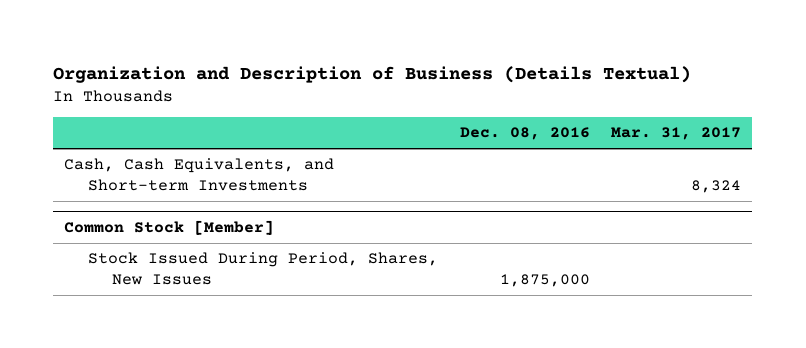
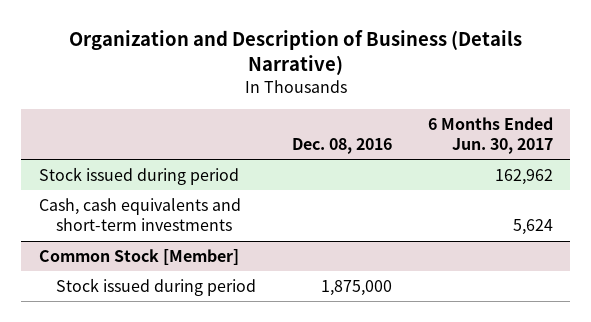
- Organization and Description of Business (Details Textual)
+ Organization and Description of Business (Details Narrative)
- | Dec. 08, 2016 | Mar. 31, 2017
+ | Dec. 08, 2016 | 6 Months Ended Jun. 30, 2017
- Cash, Cash Equivalents, and Short-term Investments | | 8,324
+ Stock issued during period | | 162,962
+ Cash, cash equivalents and short-term investments | | 5,624
@ Common Stock [Member]
- Stock Issued During Period, Shares, New Issues | 1,875,000 |
+ Stock issued during period | 1,875,000 |

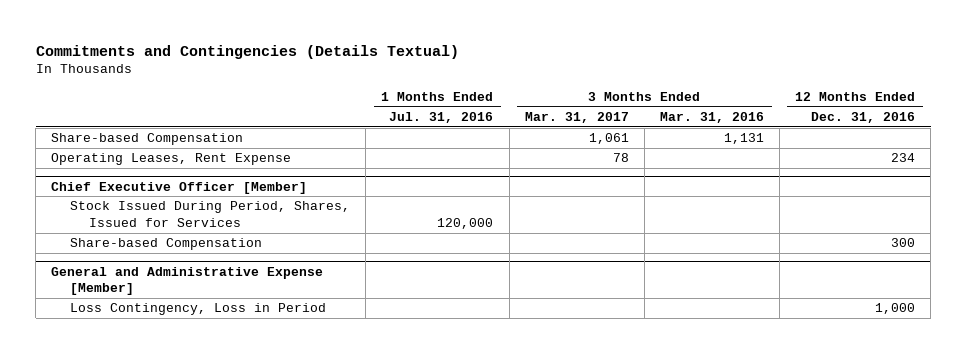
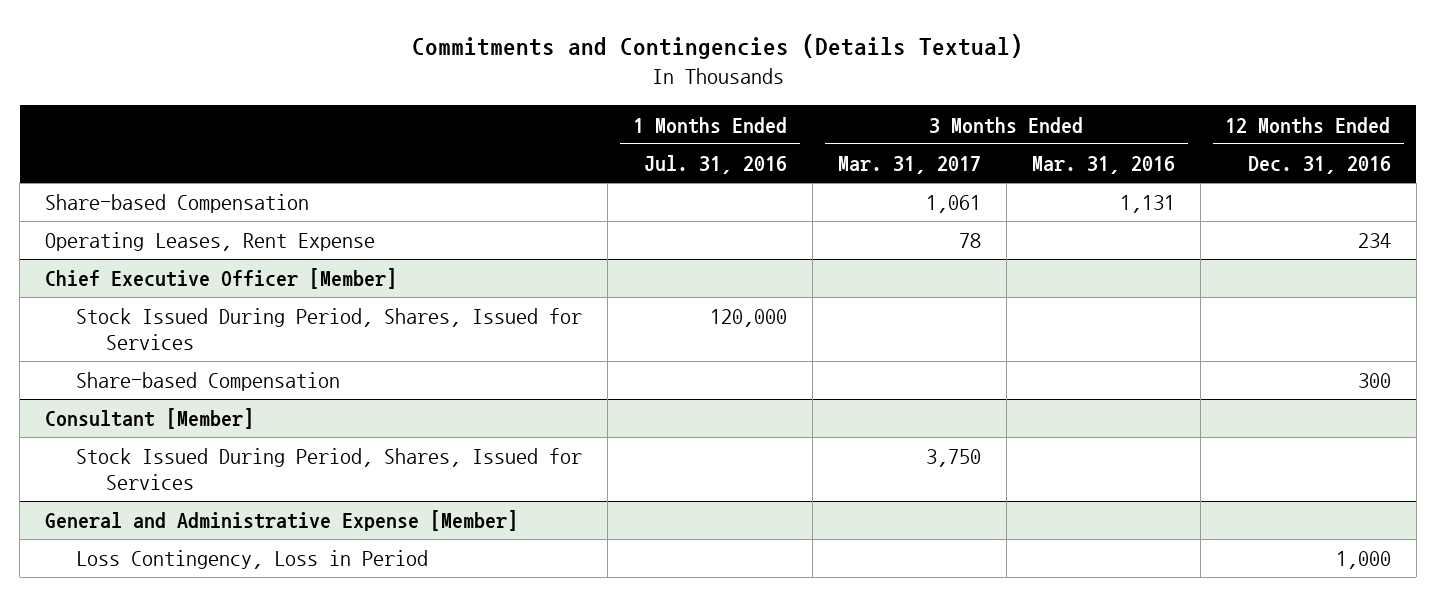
+ Consultant [Member]
+ Stock Issued During Period, Shares, Issued for Services | | 3,750 | |

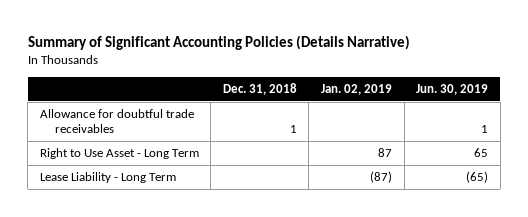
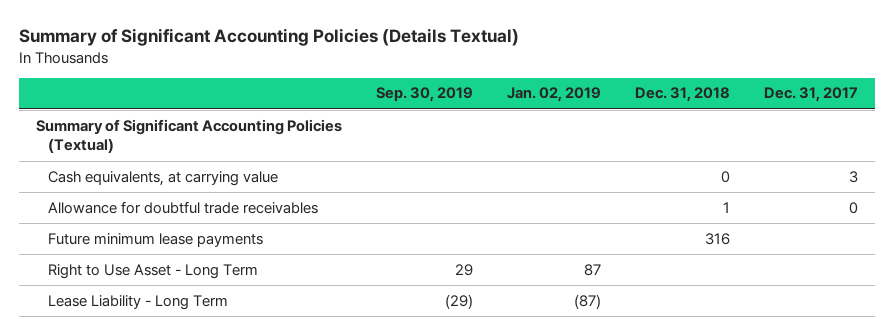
- Summary of Significant Accounting Policies (Details Narrative)
+ Summary of Significant Accounting Policies (Details Textual)
- | Dec. 31, 2018 | Jan. 02, 2019 | Jun. 30, 2019
+ | Sep. 30, 2019 | Jan. 02, 2019 | Dec. 31, 2018 | Dec. 31, 2017
+ Summary of Significant Accounting Policies (Textual)
+ Cash equivalents, at carrying value | | | 0 | 3
+ Future minimum lease payments | | | 316 |

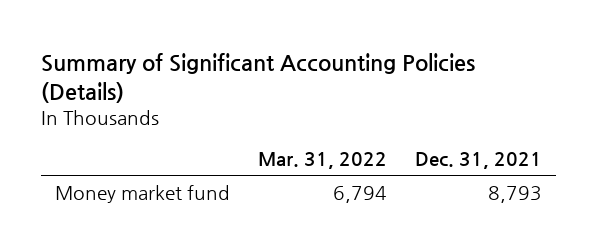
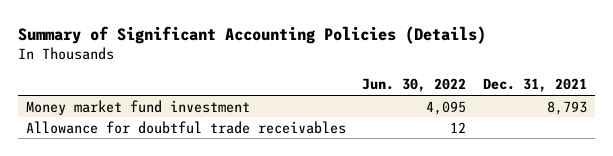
- | Mar. 31, 2022 | Dec. 31, 2021
+ | Jun. 30, 2022 | Dec. 31, 2021
- Money market fund | 6,794 | 8,793
+ Money market fund investment | 4,095 | 8,793
+ Allowance for doubtful trade receivables | 12 |

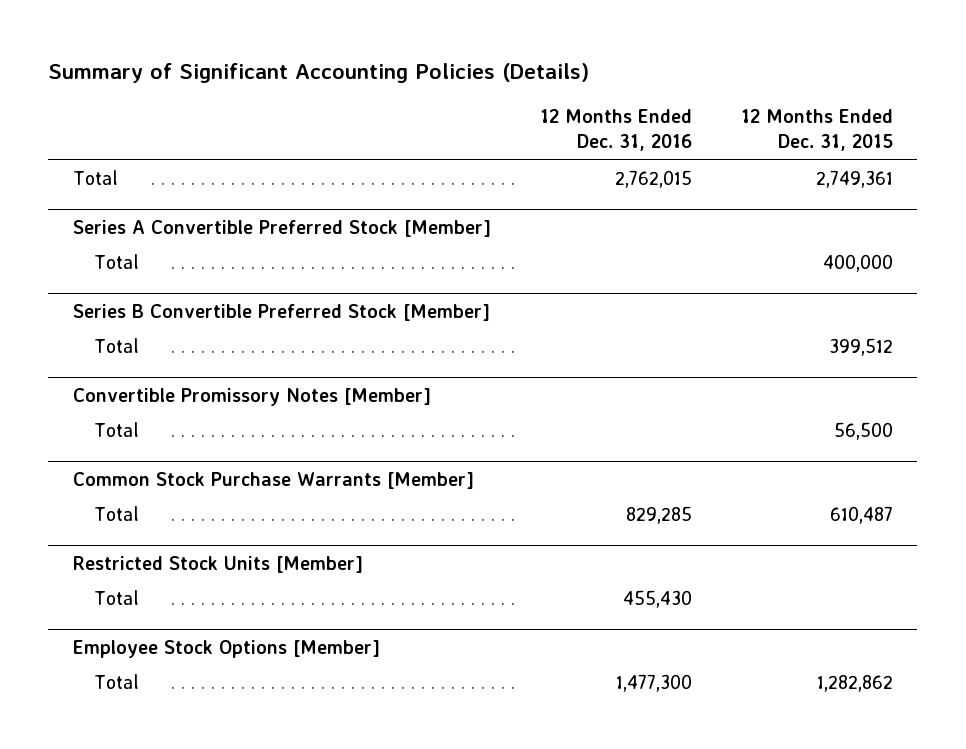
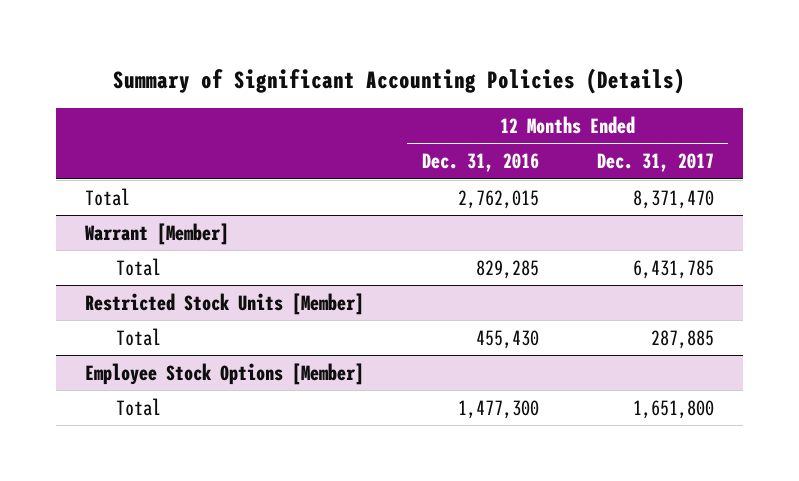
- | 12 Months Ended Dec. 31, 2016 | 12 Months Ended Dec. 31, 2015
+ | 12 Months Ended Dec. 31, 2016 | 12 Months Ended Dec. 31, 2017
- Series A Convertible Preferred Stock [Member]
- Total | | 400,000
- Series B Convertible Preferred Stock [Member]
- Total | | 399,512
- Convertible Promissory Notes [Member]
- Total | | 56,500
- Common Stock Purchase Warrants [Member]
+ Warrant [Member]

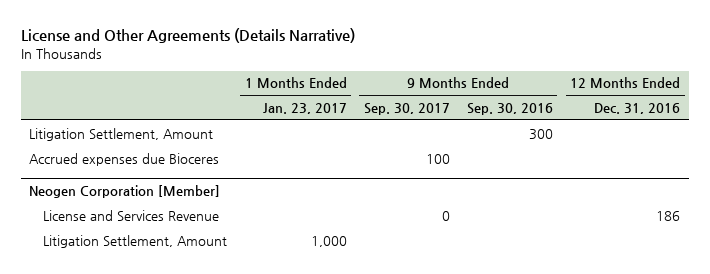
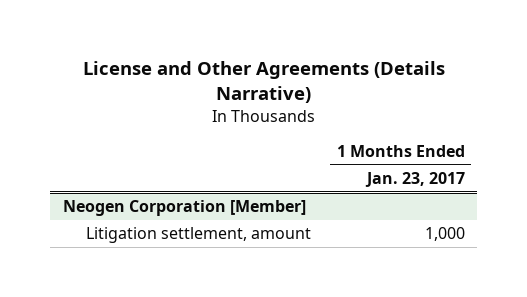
- | 1 Months Ended Jan. 23, 2017 | 9 Months Ended Sep. 30, 2017 | 9 Months Ended Sep. 30, 2016 | 12 Months Ended Dec. 31, 2016
+ | 1 Months Ended Jan. 23, 2017
- Litigation Settlement, Amount | | | 300 |
- Accrued expenses due Bioceres | | 100 | |
@ Neogen Corporation [Member]
- License and Services Revenue | | 0 | | 186
- Litigation Settlement, Amount | 1,000 | | |
+ Litigation settlement, amount | 1,000

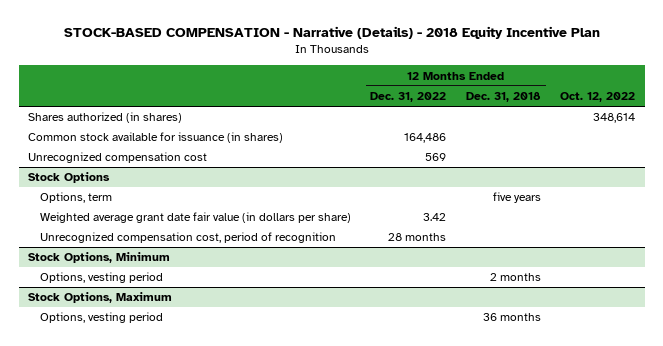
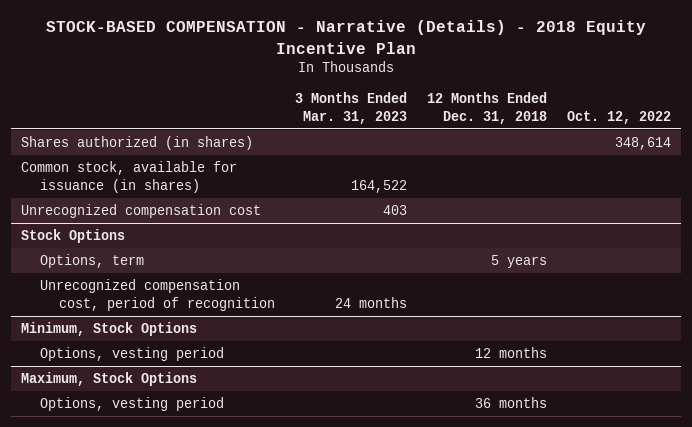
- | 12 Months Ended Dec. 31, 2022 | 12 Months Ended Dec. 31, 2018 | Oct. 12, 2022
+ | 3 Months Ended Mar. 31, 2023 | 12 Months Ended Dec. 31, 2018 | Oct. 12, 2022
- Common stock available for issuance (in shares) | 164,486 | |
+ Common stock, available for issuance (in shares) | 164,522 | |
@ Stock Options
- Options, term | | five years |
- Weighted average grant date fair value (in dollars per share) | 3.42 | |
+ Options, term | | 5 years |
- Stock Options, Minimum
- Options, vesting period | | 2 months |
- Stock Options, Maximum
+ Minimum, Stock Options
+ Options, vesting period | | 12 months |
+ Maximum, Stock Options

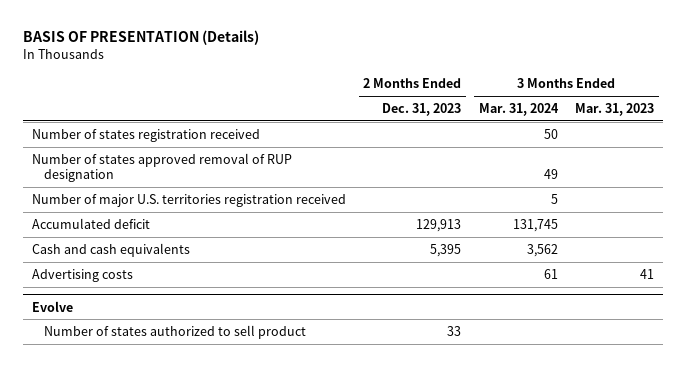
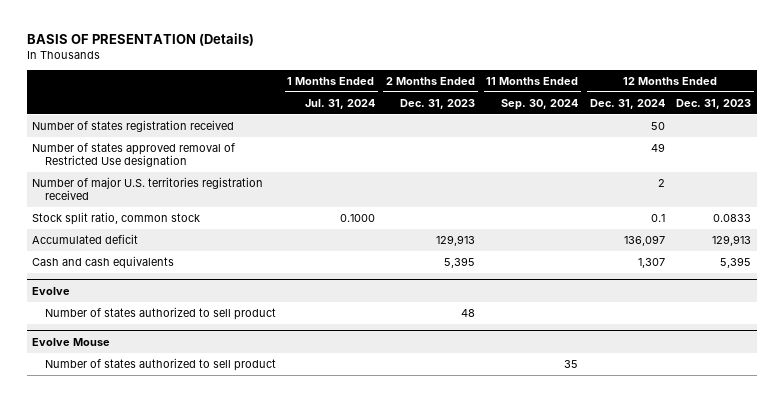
- | 2 Months Ended Dec. 31, 2023 | 3 Months Ended Mar. 31, 2024 | 3 Months Ended Mar. 31, 2023
+ | 1 Months Ended Jul. 31, 2024 | 2 Months Ended Dec. 31, 2023 | 11 Months Ended Sep. 30, 2024 | 12 Months Ended Dec. 31, 2024 | 12 Months Ended Dec. 31, 2023
- Number of states approved removal of RUP designation | | 49 |
+ Number of states approved removal of Restricted Use designation | | | | 49 |
+ Stock split ratio, common stock | 0.1000 | | | 0.1 | 0.0833
- Advertising costs | | 61 | 41
@ Evolve
- Number of states authorized to sell product | 33 | |
+ Number of states authorized to sell product | | 48 | | |
+ Evolve Mouse
+ Number of states authorized to sell product | | | 35 | |

